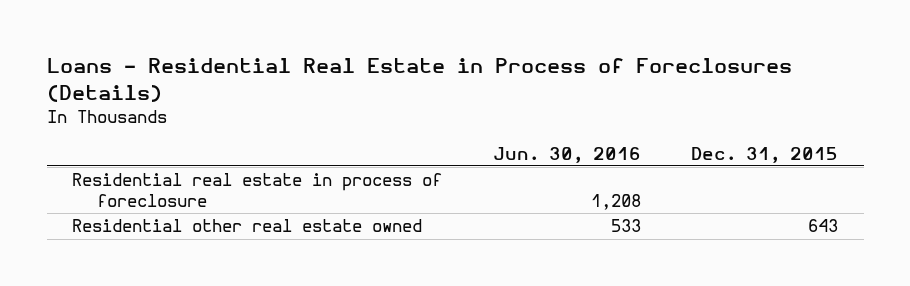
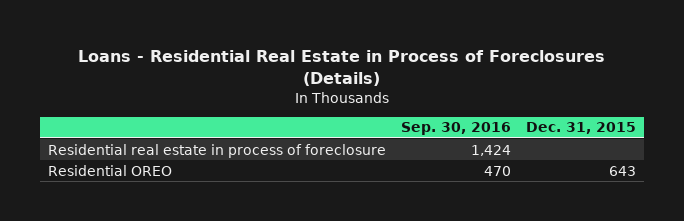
- | Jun. 30, 2016 | Dec. 31, 2015
+ | Sep. 30, 2016 | Dec. 31, 2015
- Residential other real estate owned | 533 | 643
+ Residential OREO | 470 | 643

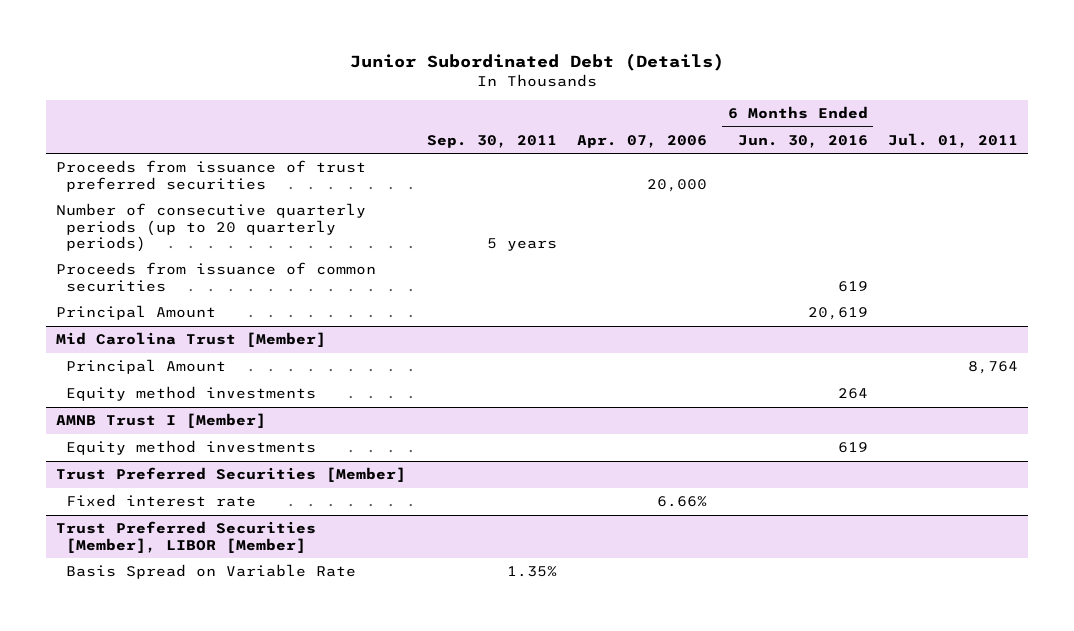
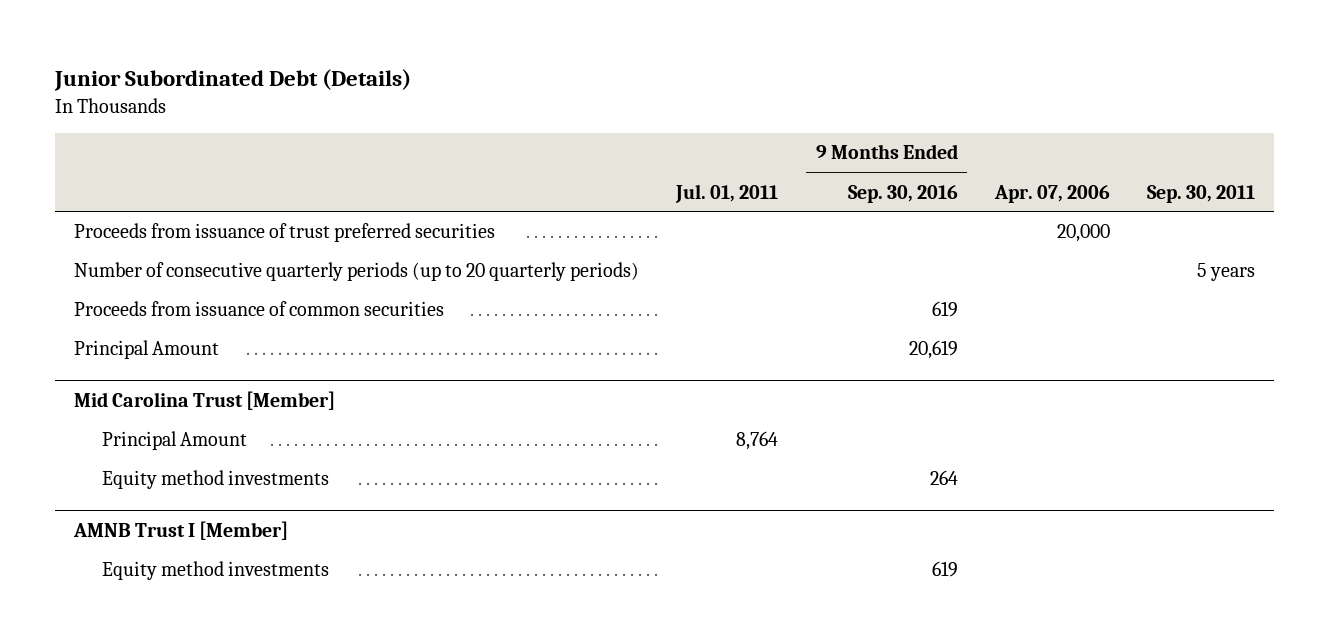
- | Sep. 30, 2011 | Apr. 07, 2006 | 6 Months Ended Jun. 30, 2016 | Jul. 01, 2011
+ | Jul. 01, 2011 | 9 Months Ended Sep. 30, 2016 | Apr. 07, 2006 | Sep. 30, 2011
- Trust Preferred Securities [Member]
- Fixed interest rate | | 6.66% | |
- Trust Preferred Securities [Member], LIBOR [Member]
- Basis Spread on Variable Rate | 1.35% | | |

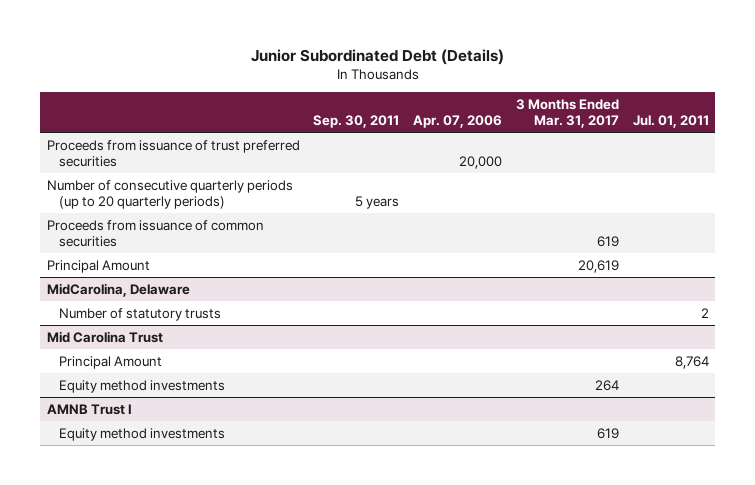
- | Jul. 01, 2011 | 9 Months Ended Sep. 30, 2016 | Apr. 07, 2006 | Sep. 30, 2011
+ | Sep. 30, 2011 | Apr. 07, 2006 | 3 Months Ended Mar. 31, 2017 | Jul. 01, 2011
- Mid Carolina Trust [Member]
+ MidCarolina, Delaware
+ Number of statutory trusts | | | | 2
+ Mid Carolina Trust
- AMNB Trust I [Member]
+ AMNB Trust I

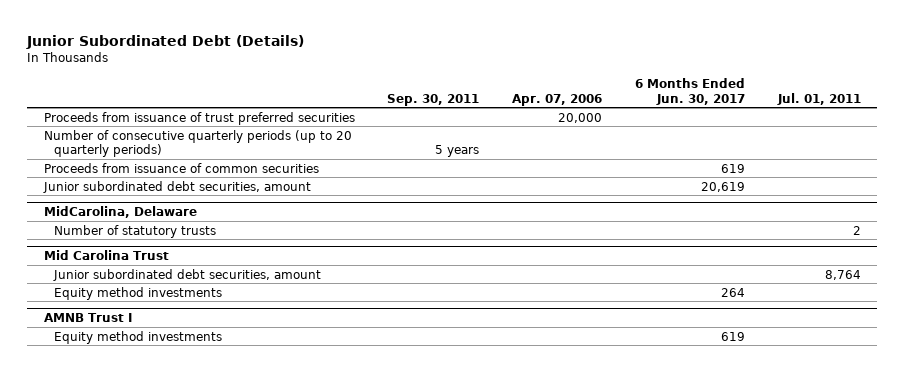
- | Sep. 30, 2011 | Apr. 07, 2006 | 3 Months Ended Mar. 31, 2017 | Jul. 01, 2011
+ | Sep. 30, 2011 | Apr. 07, 2006 | 6 Months Ended Jun. 30, 2017 | Jul. 01, 2011
- Principal Amount | | | 20,619 |
+ Junior subordinated debt securities, amount | | | 20,619 |
@ Mid Carolina Trust
- Principal Amount | | | | 8,764
+ Junior subordinated debt securities, amount | | | | 8,764

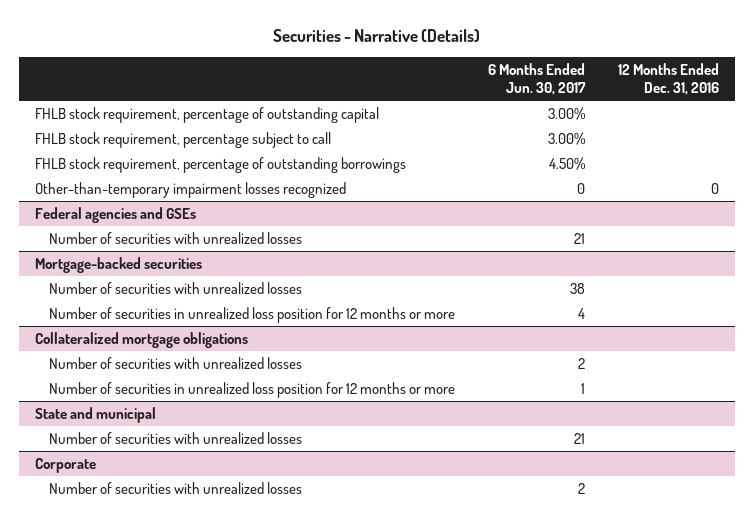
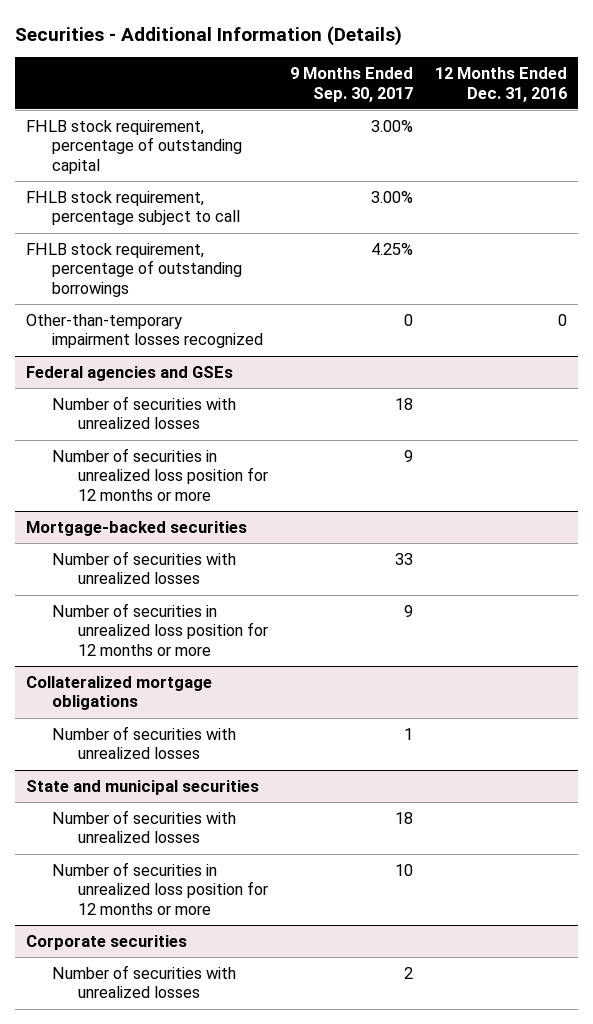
- Securities - Narrative (Details)
+ Securities - Additional Information (Details)
- | 6 Months Ended Jun. 30, 2017 | 12 Months Ended Dec. 31, 2016
+ | 9 Months Ended Sep. 30, 2017 | 12 Months Ended Dec. 31, 2016
@ Federal agencies and GSEs
+ Number of securities in unrealized loss position for 12 months or more | 9 |
@ Collateralized mortgage obligations
- Number of securities in unrealized loss position for 12 months or more | 1 |
- State and municipal
+ State and municipal securities
- Corporate
+ Number of securities in unrealized loss position for 12 months or more | 10 |
+ Corporate securities

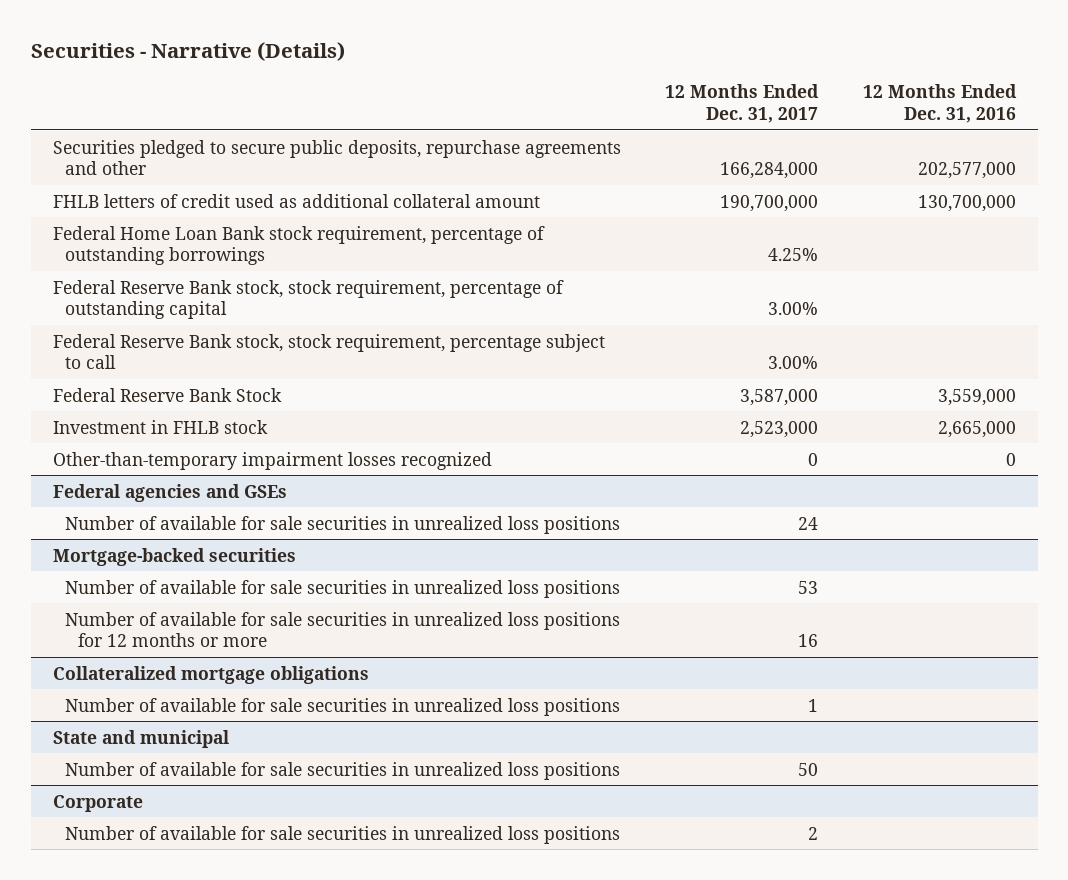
- Securities - Additional Information (Details)
+ Securities - Narrative (Details)
- | 9 Months Ended Sep. 30, 2017 | 12 Months Ended Dec. 31, 2016
+ | 12 Months Ended Dec. 31, 2017 | 12 Months Ended Dec. 31, 2016
- FHLB stock requirement, percentage of outstanding capital | 3.00% |
- FHLB stock requirement, percentage subject to call | 3.00% |
- FHLB stock requirement, percentage of outstanding borrowings | 4.25% |
+ Securities pledged to secure public deposits, repurchase agreements and other | 166,284,000 | 202,577,000
+ FHLB letters of credit used as additional collateral amount | 190,700,000 | 130,700,000
+ Federal Home Loan Bank stock requirement, percentage of outstanding borrowings | 4.25% |
+ Federal Reserve Bank stock, stock requirement, percentage of outstanding capital | 3.00% |
+ Federal Reserve Bank stock, stock requirement, percentage subject to call | 3.00% |
+ Federal Reserve Bank Stock | 3,587,000 | 3,559,000
+ Investment in FHLB stock | 2,523,000 | 2,665,000
@ Federal agencies and GSEs
- Number of securities with unrealized losses | 18 |
- Number of securities in unrealized loss position for 12 months or more | 9 |
+ Number of available for sale securities in unrealized loss positions | 24 |
@ Mortgage-backed securities
- Number of securities with unrealized losses | 33 |
- Number of securities in unrealized loss position for 12 months or more | 9 |
+ Number of available for sale securities in unrealized loss positions | 53 |
+ Number of available for sale securities in unrealized loss positions for 12 months or more | 16 |
@ Collateralized mortgage obligations
- Number of securities with unrealized losses | 1 |
- State and municipal securities
- Number of securities with unrealized losses | 18 |
- Number of securities in unrealized loss position for 12 months or more | 10 |
- Corporate securities
- Number of securities with unrealized losses | 2 |
@ Collateralized mortgage obligations
+ Number of available for sale securities in unrealized loss positions | 1 |
+ State and municipal
+ Number of available for sale securities in unrealized loss positions | 50 |
+ Corporate
+ Number of available for sale securities in unrealized loss positions | 2 |

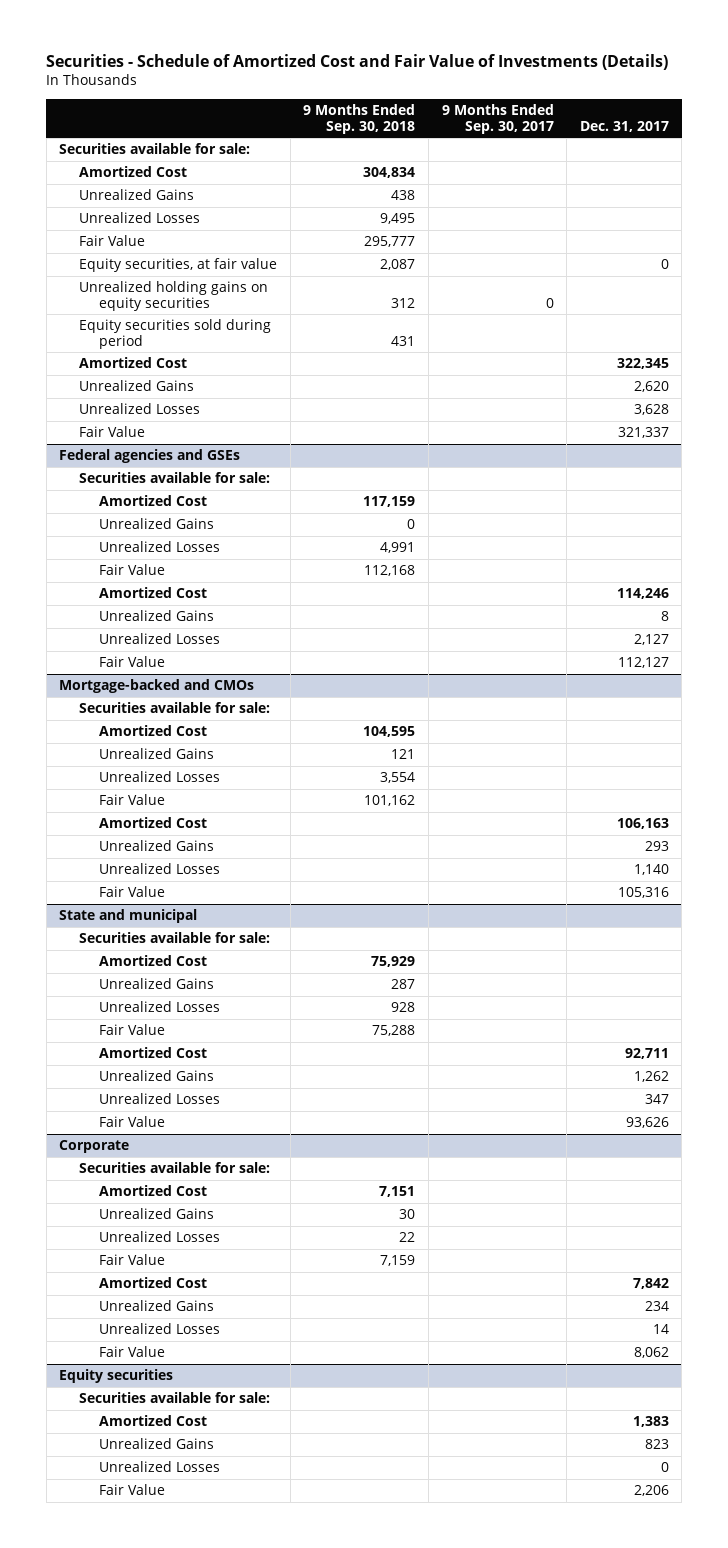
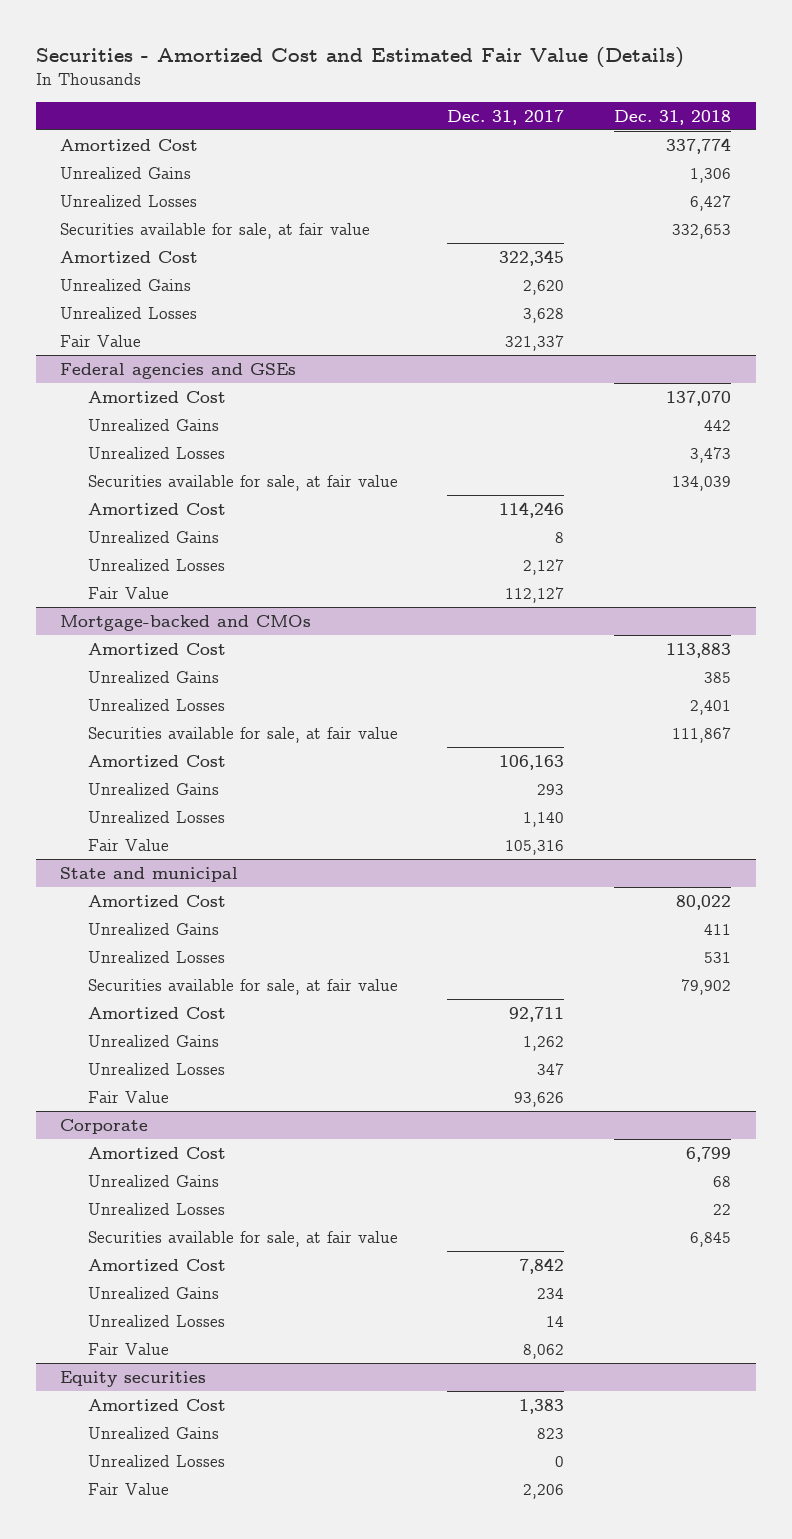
- Securities - Schedule of Amortized Cost and Fair Value of Investments (Details)
+ Securities - Amortized Cost and Estimated Fair Value (Details)
- | 9 Months Ended Sep. 30, 2018 | 9 Months Ended Sep. 30, 2017 | Dec. 31, 2017
+ | Dec. 31, 2017 | Dec. 31, 2018
- Securities available for sale:
- Fair Value | 295,777 | |
- Equity securities, at fair value | 2,087 | | 0
- Unrealized holding gains on equity securities | 312 | 0 |
- Equity securities sold during period | 431 | |
+ Securities available for sale, at fair value | | 332,653
@ Federal agencies and GSEs
- Securities available for sale:
- Fair Value | 112,168 | |
+ Securities available for sale, at fair value | | 134,039
@ Mortgage-backed and CMOs
- Securities available for sale:
- Fair Value | 101,162 | |
+ Securities available for sale, at fair value | | 111,867
@ State and municipal
- Securities available for sale:
- Fair Value | 75,288 | |
+ Securities available for sale, at fair value | | 79,902
@ Corporate
- Securities available for sale:
- Fair Value | 7,159 | |
+ Securities available for sale, at fair value | | 6,845
@ Equity securities
- Securities available for sale:

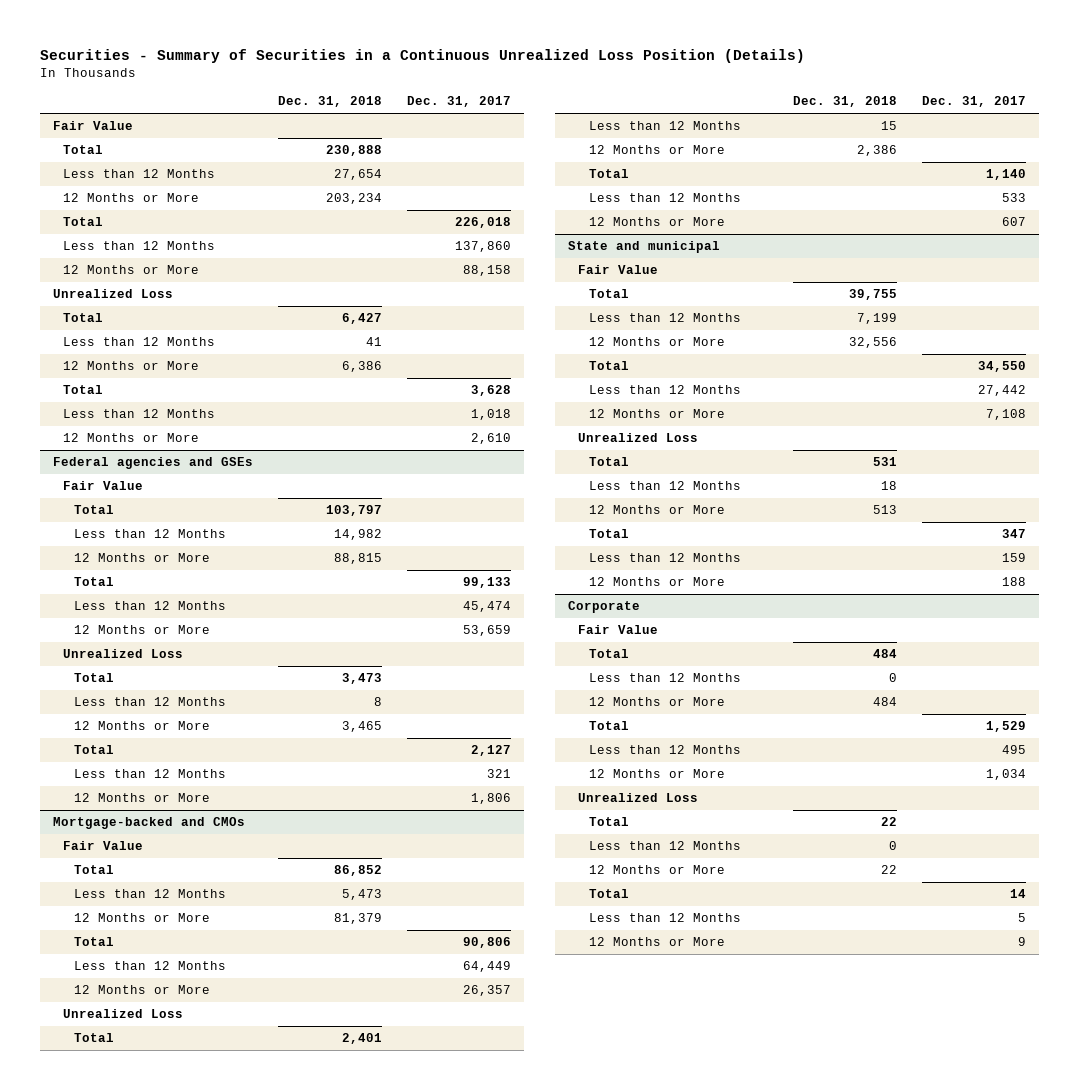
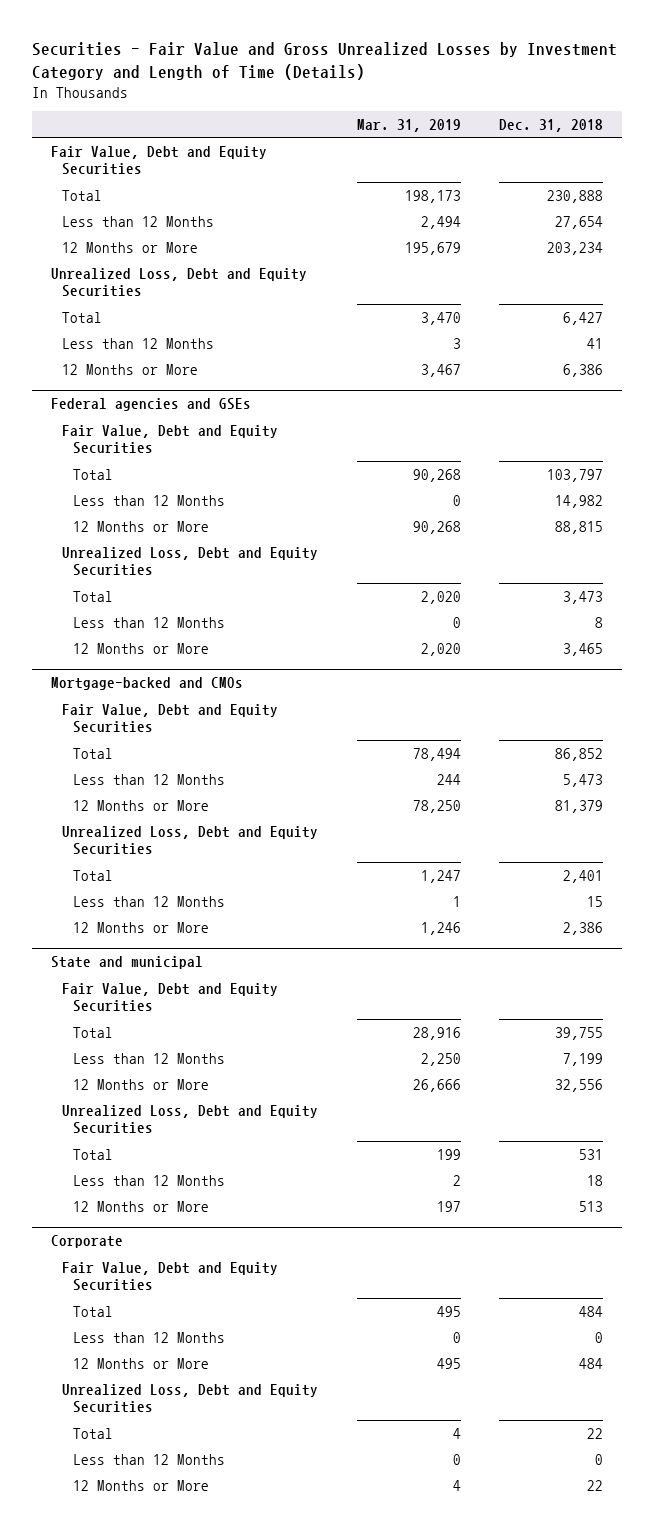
- Securities - Summary of Securities in a Continuous Unrealized Loss Position (Details)
+ Securities - Fair Value and Gross Unrealized Losses by Investment Category and Length of Time (Details)
- | Dec. 31, 2018 | Dec. 31, 2017
+ | Mar. 31, 2019 | Dec. 31, 2018
- Fair Value
+ Fair Value, Debt and Equity Securities
- Total | | 226,018
- Less than 12 Months | | 137,860
- 12 Months or More | | 88,158
- Unrealized Loss
+ Unrealized Loss, Debt and Equity Securities
- Total | | 3,628
- Less than 12 Months | | 1,018
- 12 Months or More | | 2,610
@ Federal agencies and GSEs
- Fair Value
+ Fair Value, Debt and Equity Securities
- Total | | 99,133
- Less than 12 Months | | 45,474
- 12 Months or More | | 53,659
- Unrealized Loss
+ Unrealized Loss, Debt and Equity Securities
- Total | | 2,127
- Less than 12 Months | | 321
- 12 Months or More | | 1,806
@ Mortgage-backed and CMOs
- Fair Value
+ Fair Value, Debt and Equity Securities
- Total | | 90,806
- Less than 12 Months | | 64,449
- 12 Months or More | | 26,357
- Unrealized Loss
+ Unrealized Loss, Debt and Equity Securities
- Total | | 1,140
- Less than 12 Months | | 533
- 12 Months or More | | 607
@ State and municipal
- Fair Value
+ Fair Value, Debt and Equity Securities
- Total | | 34,550
- Less than 12 Months | | 27,442
- 12 Months or More | | 7,108
- Unrealized Loss
+ Unrealized Loss, Debt and Equity Securities
- Total | | 347
- Less than 12 Months | | 159
- 12 Months or More | | 188
@ Corporate
- Fair Value
+ Fair Value, Debt and Equity Securities
- Total | | 1,529
- Less than 12 Months | | 495
- 12 Months or More | | 1,034
- Unrealized Loss
+ Unrealized Loss, Debt and Equity Securities
- Total | | 14
- Less than 12 Months | | 5
- 12 Months or More | | 9

